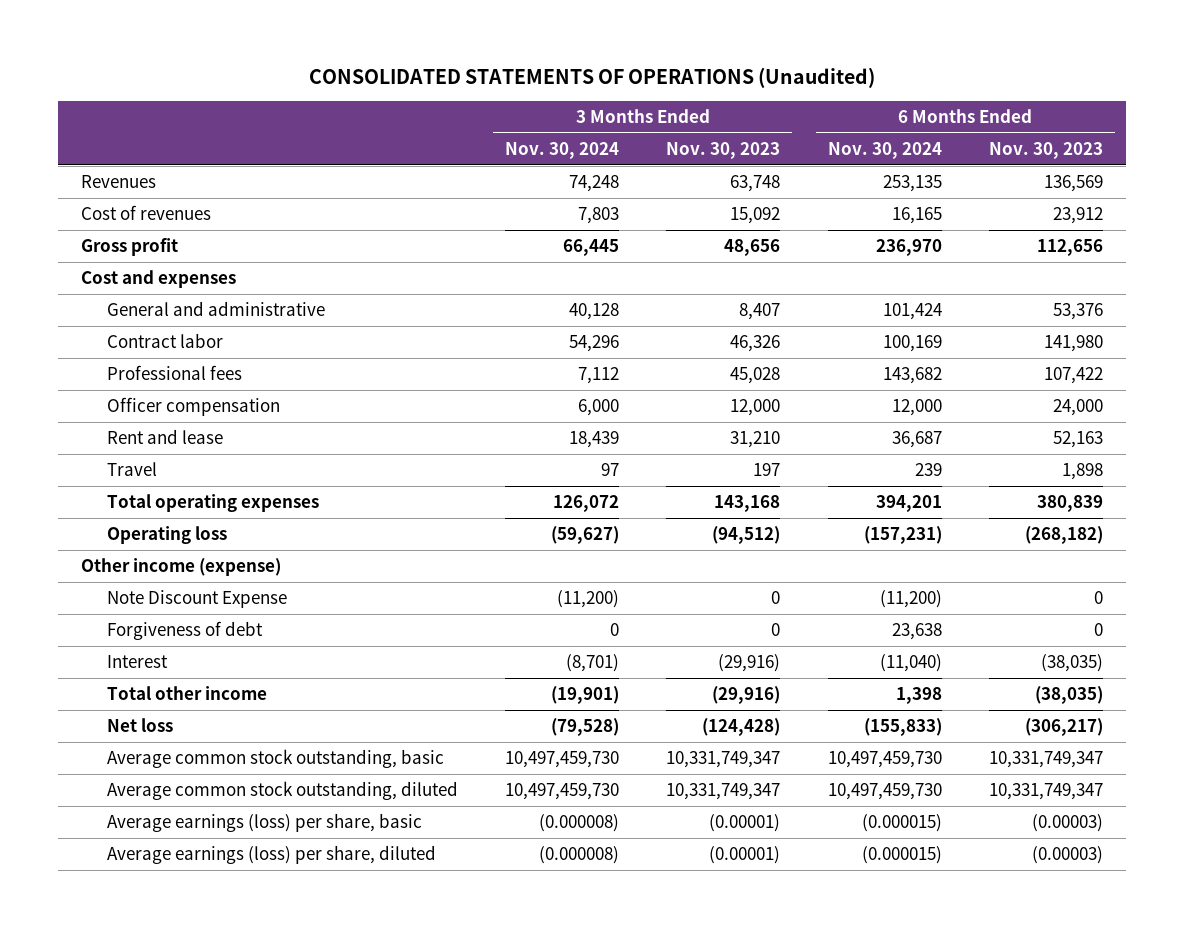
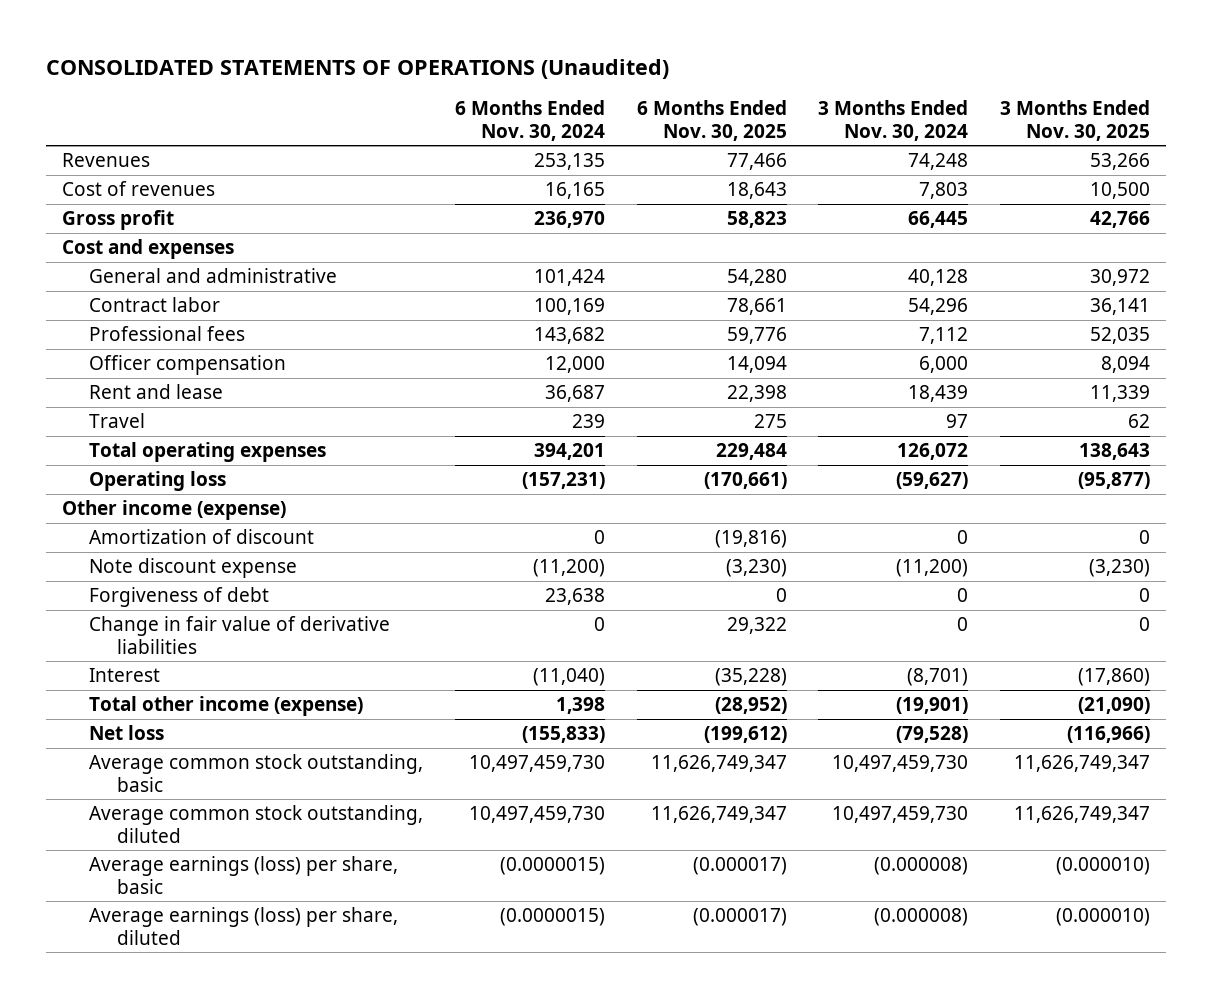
- | 3 Months Ended Nov. 30, 2024 | 3 Months Ended Nov. 30, 2023 | 6 Months Ended Nov. 30, 2024 | 6 Months Ended Nov. 30, 2023
+ | 6 Months Ended Nov. 30, 2024 | 6 Months Ended Nov. 30, 2025 | 3 Months Ended Nov. 30, 2024 | 3 Months Ended Nov. 30, 2025
- Note Discount Expense | (11,200) | 0 | (11,200) | 0
+ Amortization of discount | 0 | (19,816) | 0 | 0
+ Note discount expense | (11,200) | (3,230) | (11,200) | (3,230)
+ Change in fair value of derivative liabilities | 0 | 29,322 | 0 | 0
- Total other income | (19,901) | (29,916) | 1,398 | (38,035)
+ Total other income (expense) | 1,398 | (28,952) | (19,901) | (21,090)
- Average earnings (loss) per share, basic | (0.000008) | (0.00001) | (0.000015) | (0.00003)
- Average earnings (loss) per share, diluted | (0.000008) | (0.00001) | (0.000015) | (0.00003)
+ Average earnings (loss) per share, basic | (0.0000015) | (0.000017) | (0.000008) | (0.000010)
+ Average earnings (loss) per share, diluted | (0.0000015) | (0.000017) | (0.000008) | (0.000010)

